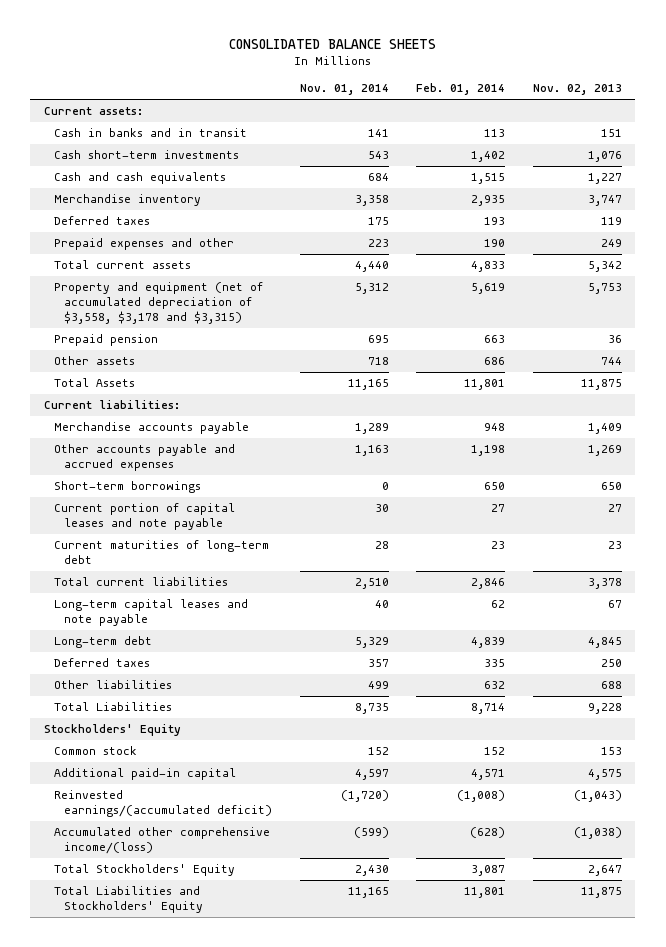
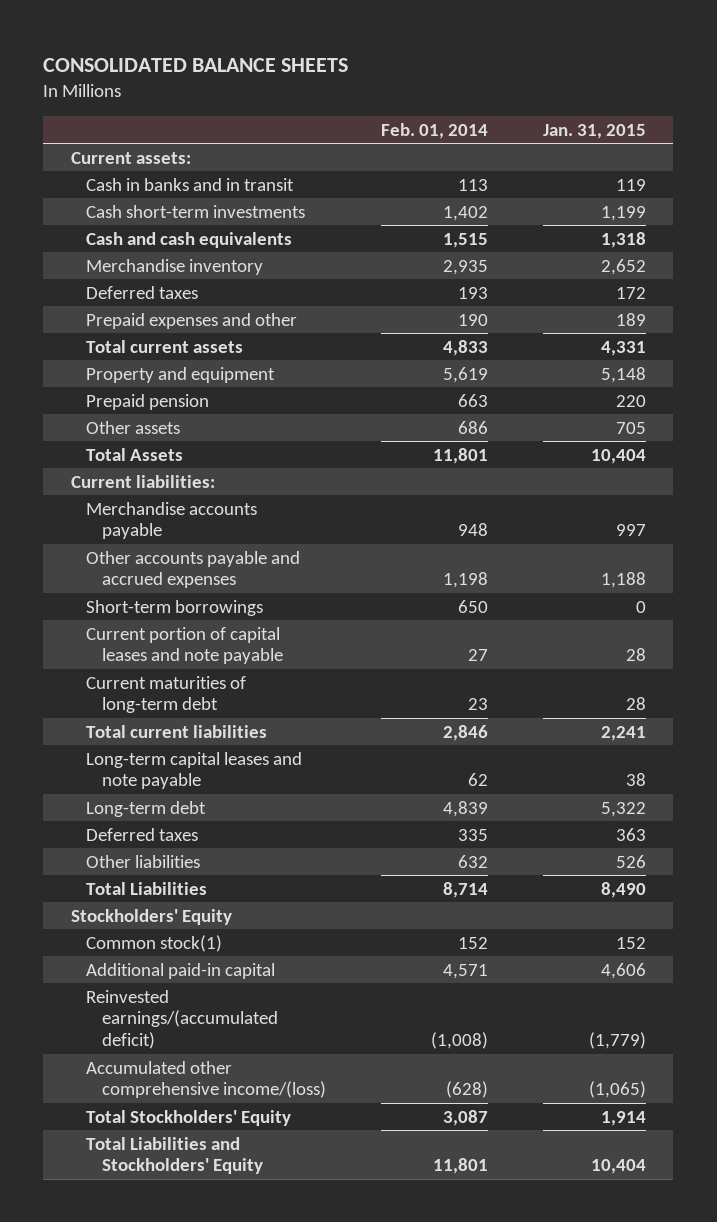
- | Nov. 01, 2014 | Feb. 01, 2014 | Nov. 02, 2013
+ | Feb. 01, 2014 | Jan. 31, 2015
- Property and equipment (net of accumulated depreciation of $3,558, $3,178 and $3,315) | 5,312 | 5,619 | 5,753
+ Property and equipment | 5,619 | 5,148
- Common stock | 152 | 152 | 153
+ Common stock(1) | 152 | 152

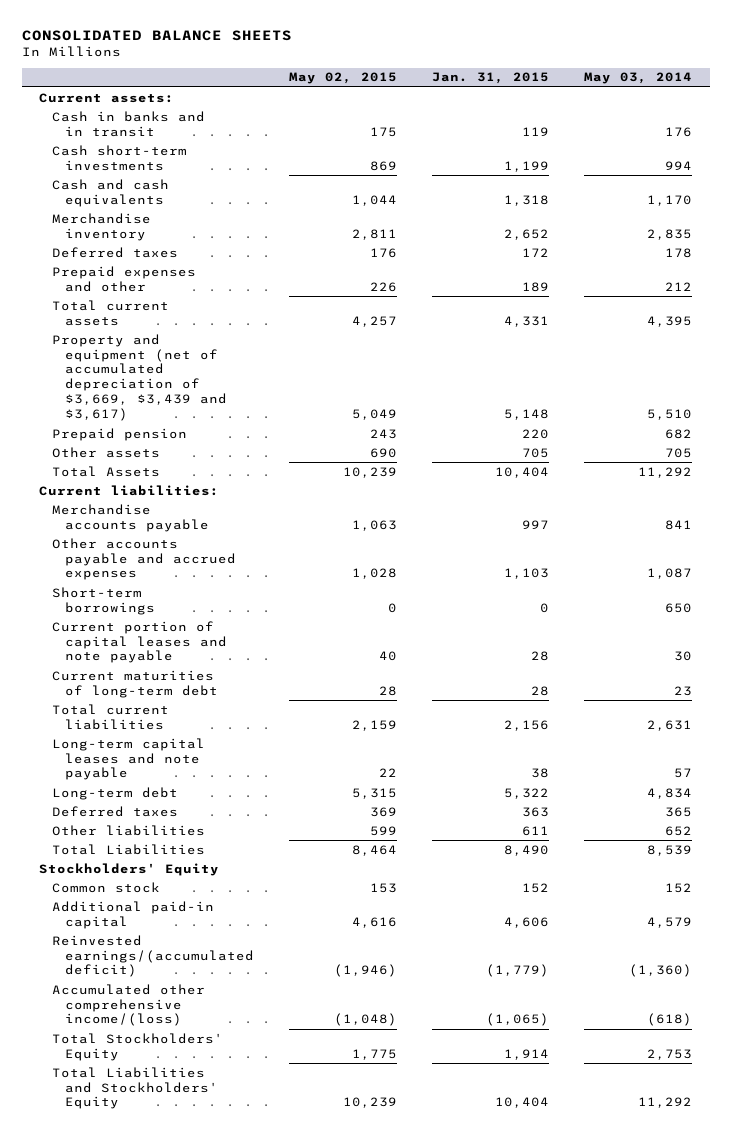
- | Feb. 01, 2014 | Jan. 31, 2015
+ | May 02, 2015 | Jan. 31, 2015 | May 03, 2014
- Property and equipment | 5,619 | 5,148
+ Property and equipment (net of accumulated depreciation of $3,669, $3,439 and $3,617) | 5,049 | 5,148 | 5,510
- Other accounts payable and accrued expenses | 1,198 | 1,188
+ Other accounts payable and accrued expenses | 1,028 | 1,103 | 1,087
- Total current liabilities | 2,846 | 2,241
+ Total current liabilities | 2,159 | 2,156 | 2,631
- Other liabilities | 632 | 526
+ Other liabilities | 599 | 611 | 652
- Common stock(1) | 152 | 152
+ Common stock | 153 | 152 | 152

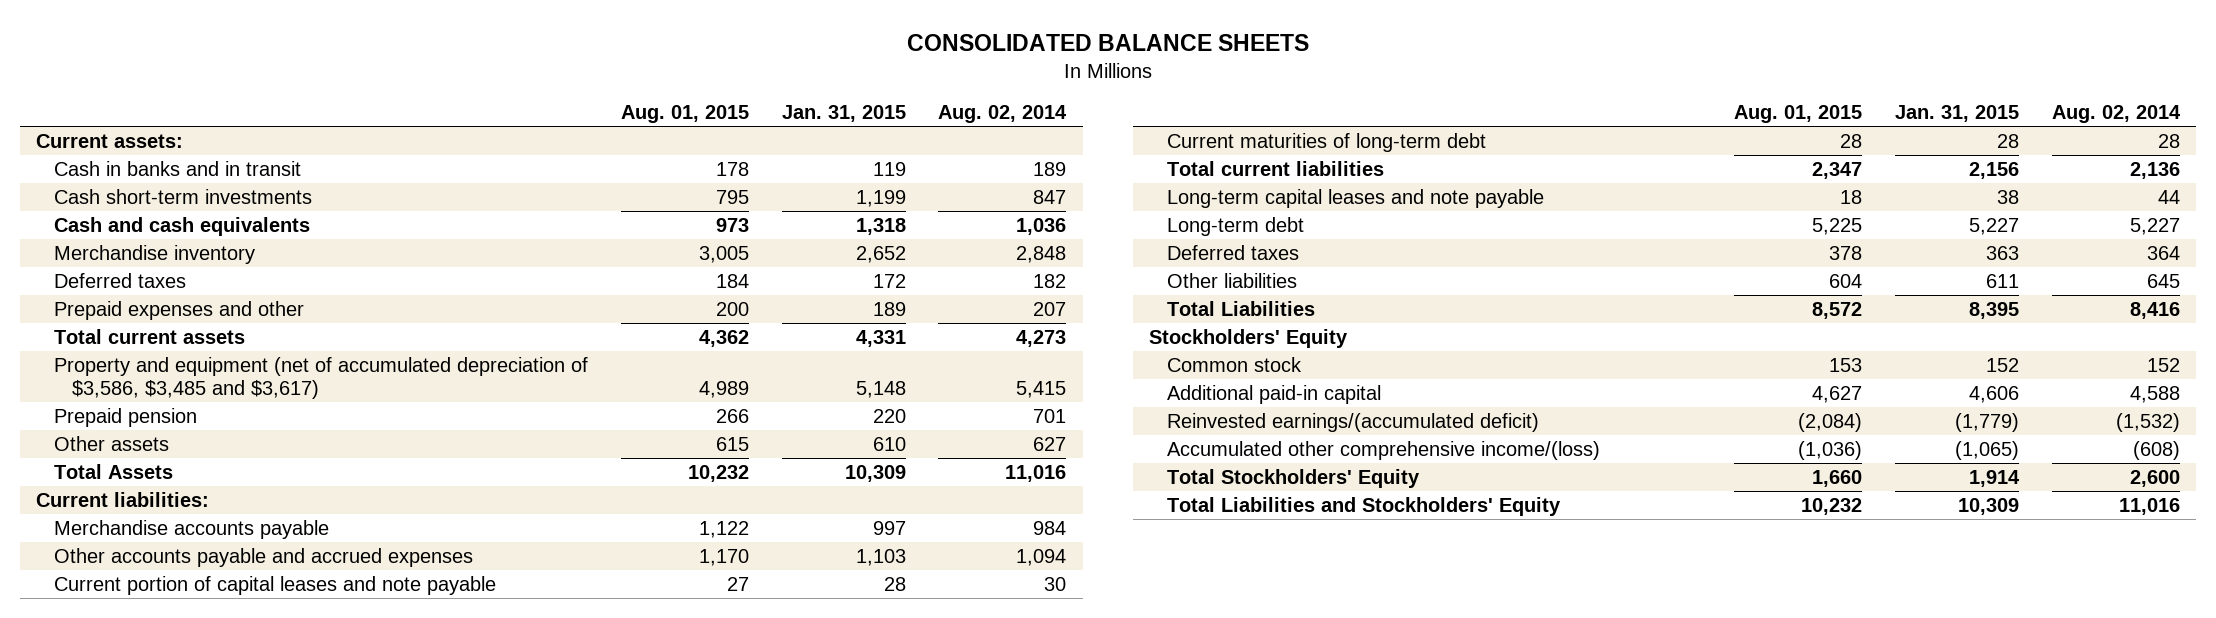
- | May 02, 2015 | Jan. 31, 2015 | May 03, 2014
+ | Aug. 01, 2015 | Jan. 31, 2015 | Aug. 02, 2014
- Property and equipment (net of accumulated depreciation of $3,669, $3,439 and $3,617) | 5,049 | 5,148 | 5,510
+ Property and equipment (net of accumulated depreciation of $3,586, $3,485 and $3,617) | 4,989 | 5,148 | 5,415
- Other assets | 690 | 705 | 705
- Total Assets | 10,239 | 10,404 | 11,292
+ Other assets | 615 | 610 | 627
+ Total Assets | 10,232 | 10,309 | 11,016
- Short-term borrowings | 0 | 0 | 650
- Long-term debt | 5,315 | 5,322 | 4,834
+ Long-term debt | 5,225 | 5,227 | 5,227
- Total Liabilities | 8,464 | 8,490 | 8,539
+ Total Liabilities | 8,572 | 8,395 | 8,416
- Total Liabilities and Stockholders' Equity | 10,239 | 10,404 | 11,292
+ Total Liabilities and Stockholders' Equity | 10,232 | 10,309 | 11,016

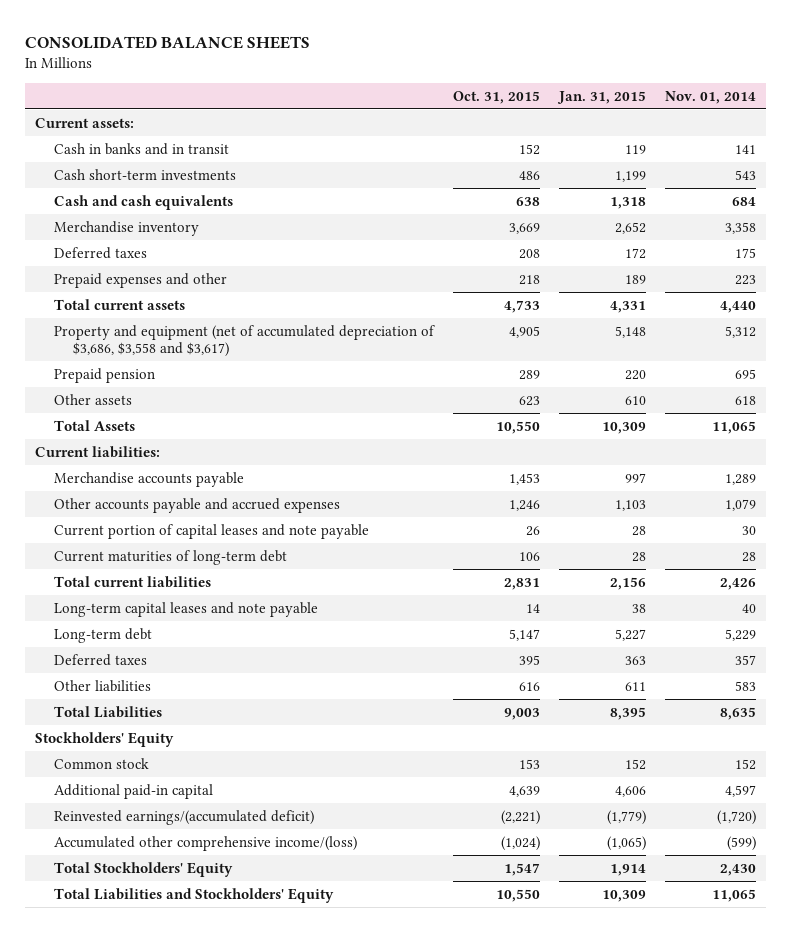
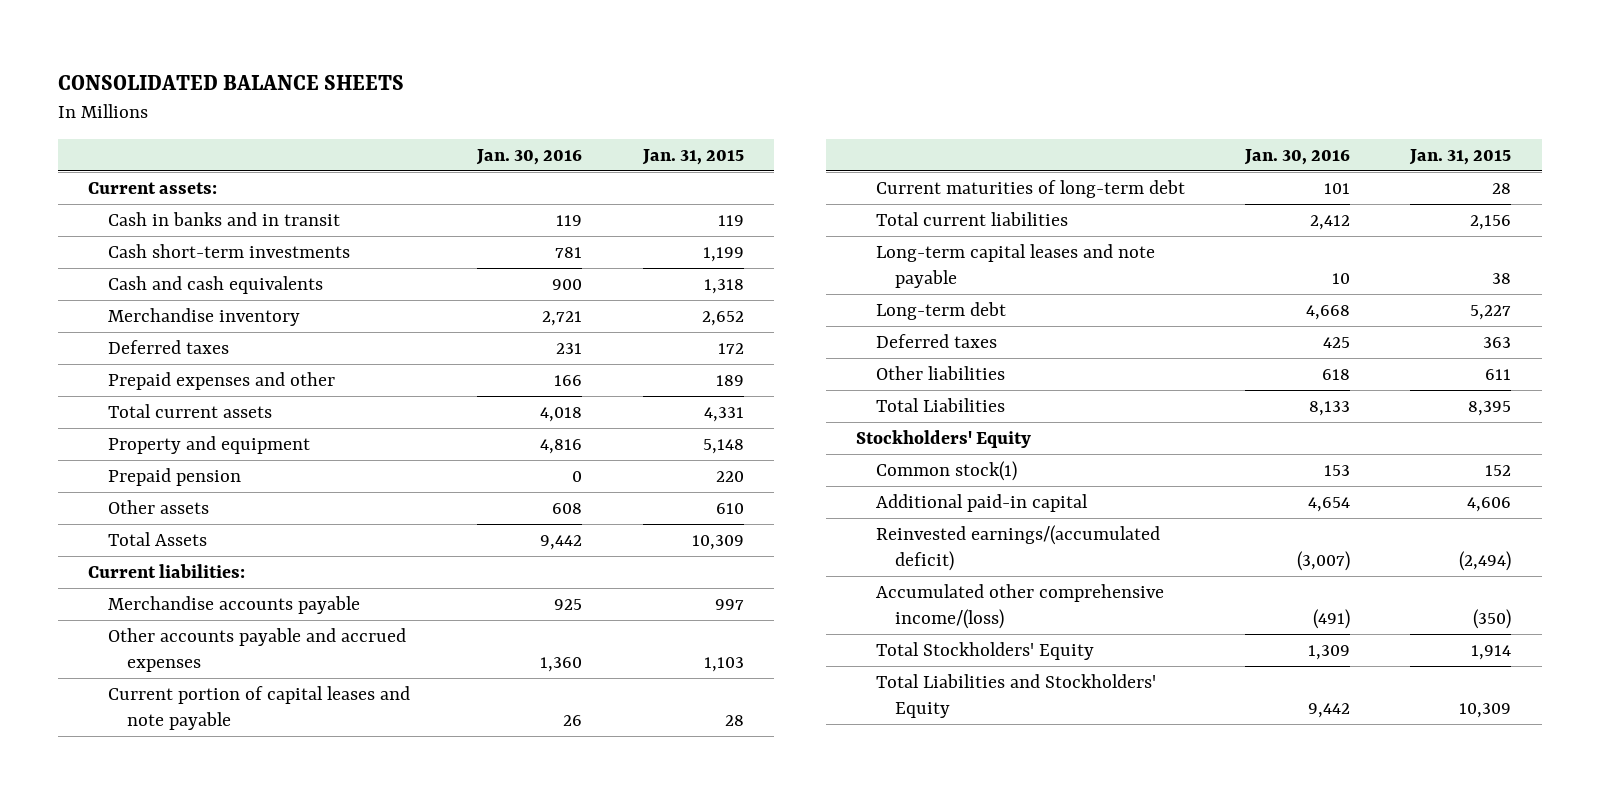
- | Oct. 31, 2015 | Jan. 31, 2015 | Nov. 01, 2014
+ | Jan. 30, 2016 | Jan. 31, 2015
- Property and equipment (net of accumulated depreciation of $3,686, $3,558 and $3,617) | 4,905 | 5,148 | 5,312
+ Property and equipment | 4,816 | 5,148
- Common stock | 153 | 152 | 152
+ Common stock(1) | 153 | 152
- Reinvested earnings/(accumulated deficit) | (2,221) | (1,779) | (1,720)
- Accumulated other comprehensive income/(loss) | (1,024) | (1,065) | (599)
+ Reinvested earnings/(accumulated deficit) | (3,007) | (2,494)
+ Accumulated other comprehensive income/(loss) | (491) | (350)

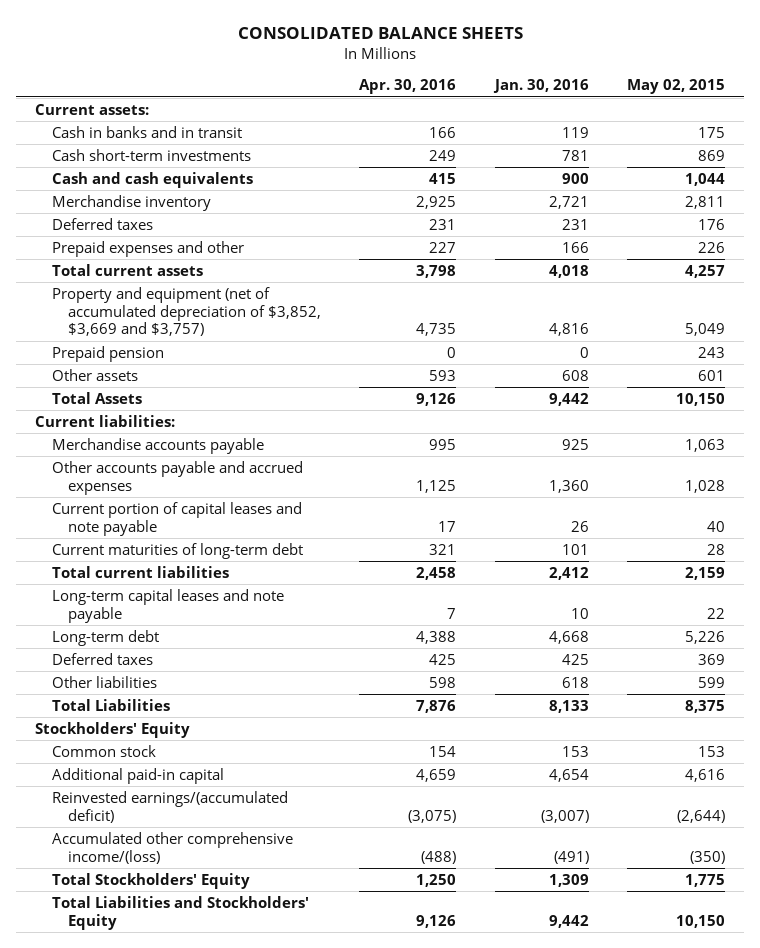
- | Jan. 30, 2016 | Jan. 31, 2015
+ | Apr. 30, 2016 | Jan. 30, 2016 | May 02, 2015
- Property and equipment | 4,816 | 5,148
+ Property and equipment (net of accumulated depreciation of $3,852, $3,669 and $3,757) | 4,735 | 4,816 | 5,049
- Common stock(1) | 153 | 152
+ Common stock | 154 | 153 | 153

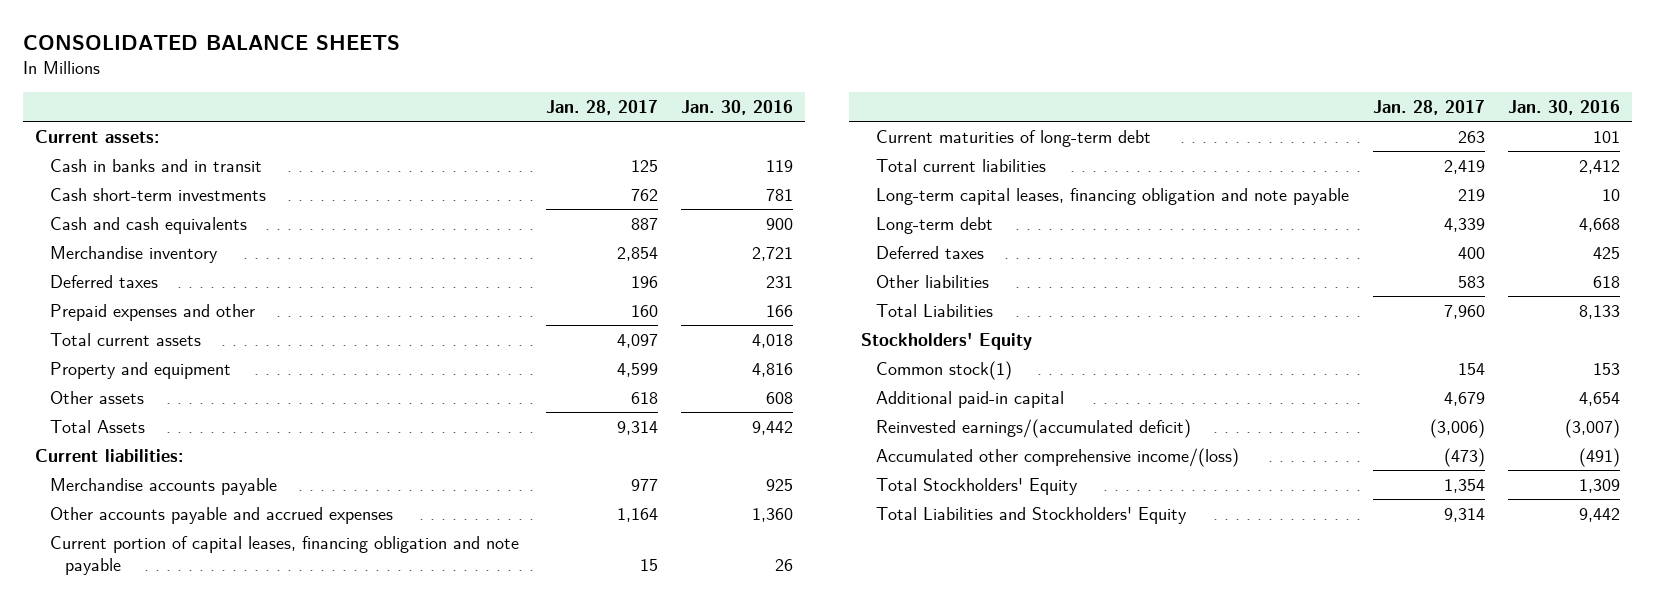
- | Apr. 30, 2016 | Jan. 30, 2016 | May 02, 2015
+ | Jan. 28, 2017 | Jan. 30, 2016
- Property and equipment (net of accumulated depreciation of $3,852, $3,669 and $3,757) | 4,735 | 4,816 | 5,049
- Prepaid pension | 0 | 0 | 243
+ Property and equipment | 4,599 | 4,816
- Current portion of capital leases and note payable | 17 | 26 | 40
+ Current portion of capital leases, financing obligation and note payable | 15 | 26
- Long-term capital leases and note payable | 7 | 10 | 22
+ Long-term capital leases, financing obligation and note payable | 219 | 10
- Common stock | 154 | 153 | 153
+ Common stock(1) | 154 | 153

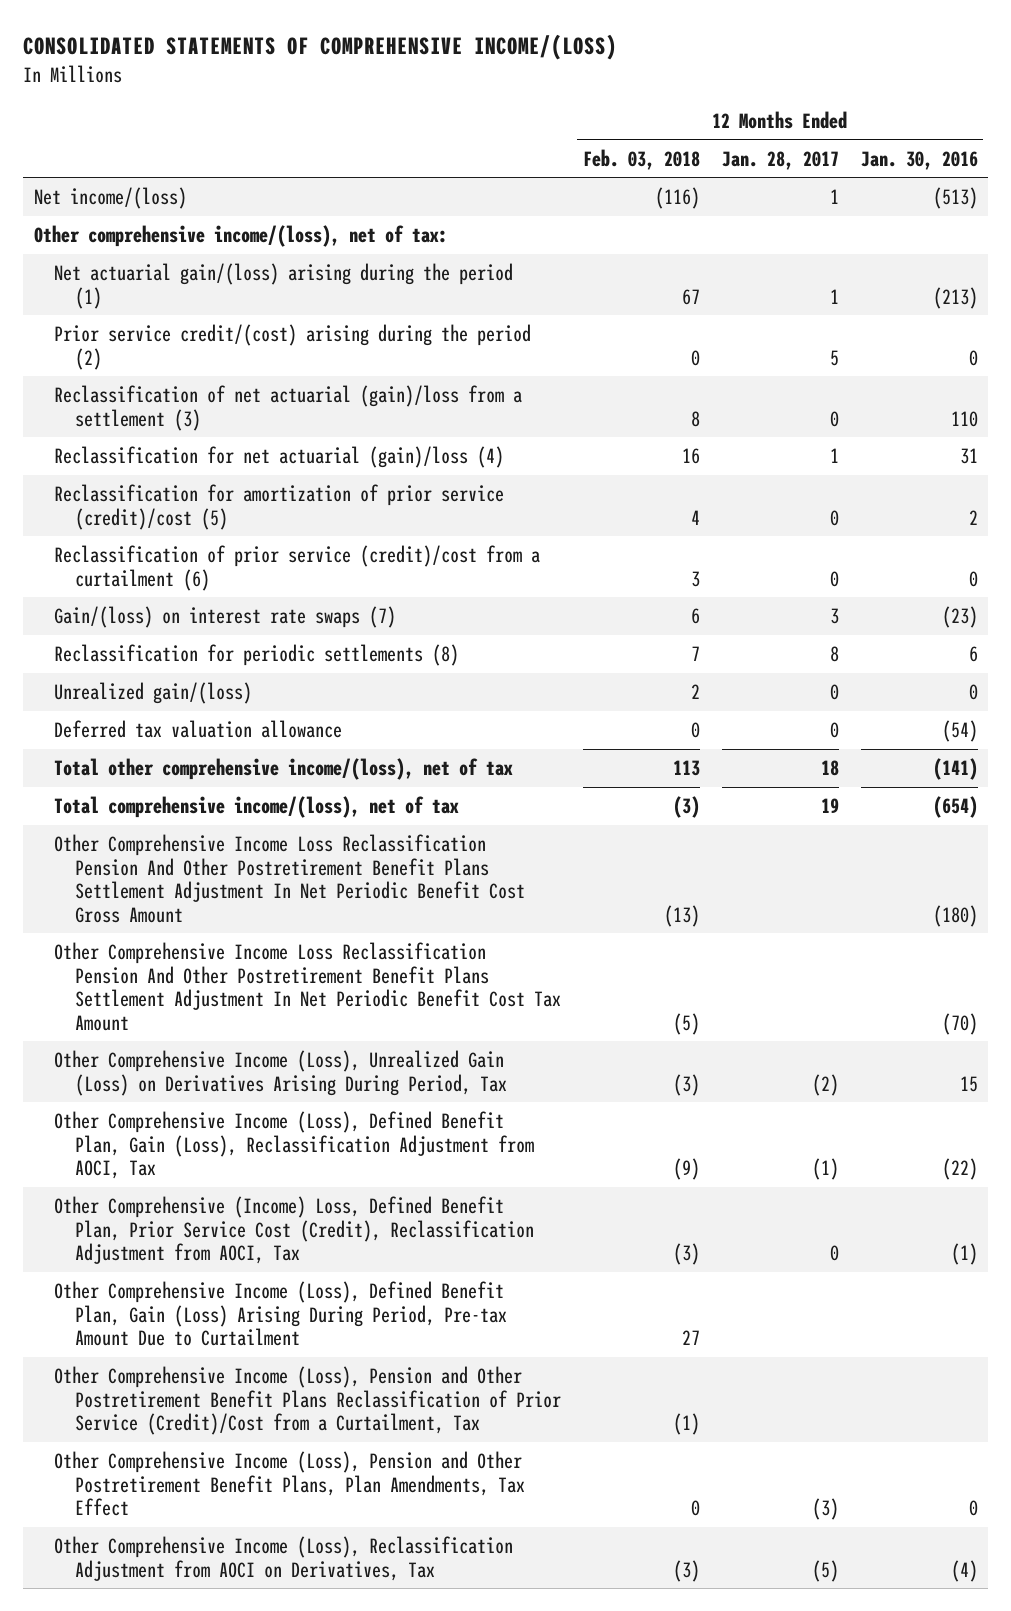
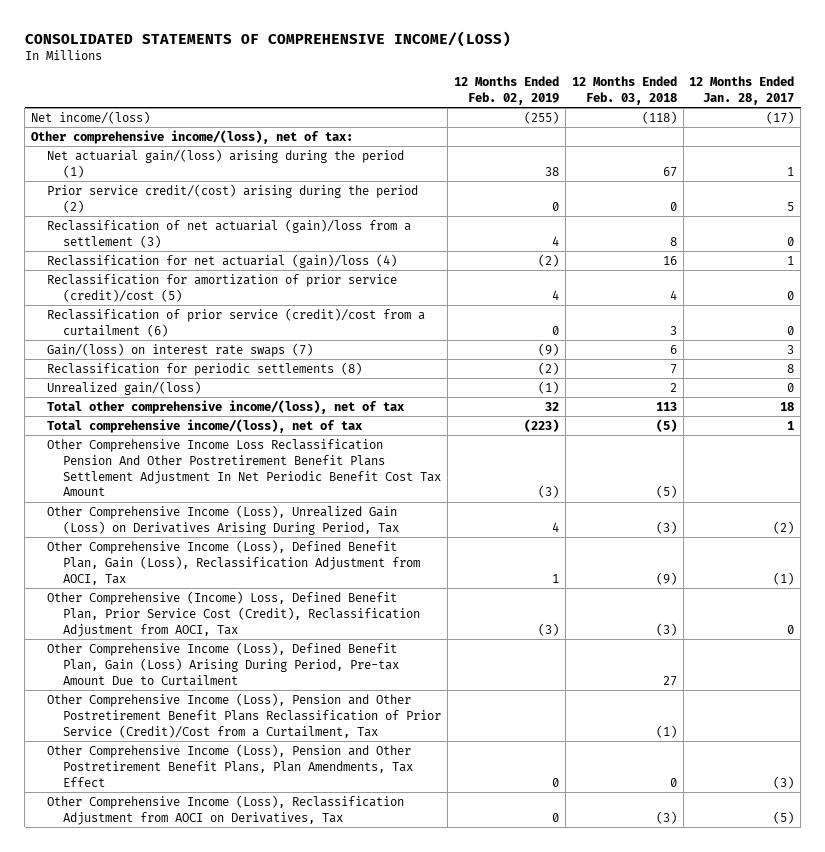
- | 12 Months Ended Feb. 03, 2018 | 12 Months Ended Jan. 28, 2017 | 12 Months Ended Jan. 30, 2016
+ | 12 Months Ended Feb. 02, 2019 | 12 Months Ended Feb. 03, 2018 | 12 Months Ended Jan. 28, 2017
- Net income/(loss) | (116) | 1 | (513)
+ Net income/(loss) | (255) | (118) | (17)
- Deferred tax valuation allowance | 0 | 0 | (54)
- Total comprehensive income/(loss), net of tax | (3) | 19 | (654)
- Other Comprehensive Income Loss Reclassification Pension And Other Postretirement Benefit Plans Settlement Adjustment In Net Periodic Benefit Cost Gross Amount | (13) | | (180)
+ Total comprehensive income/(loss), net of tax | (223) | (5) | 1

